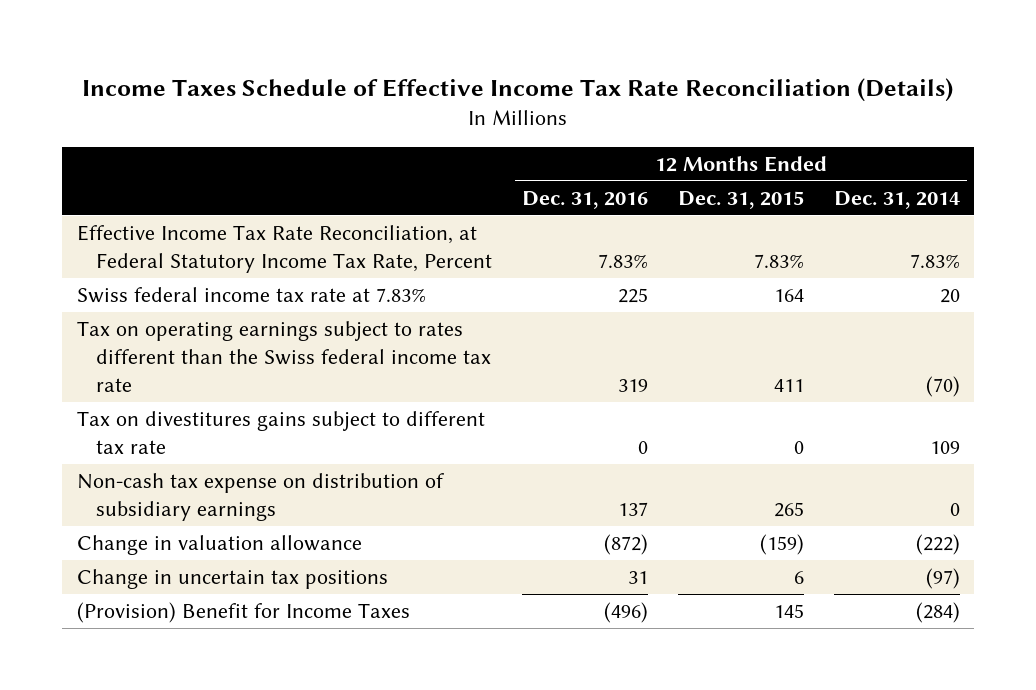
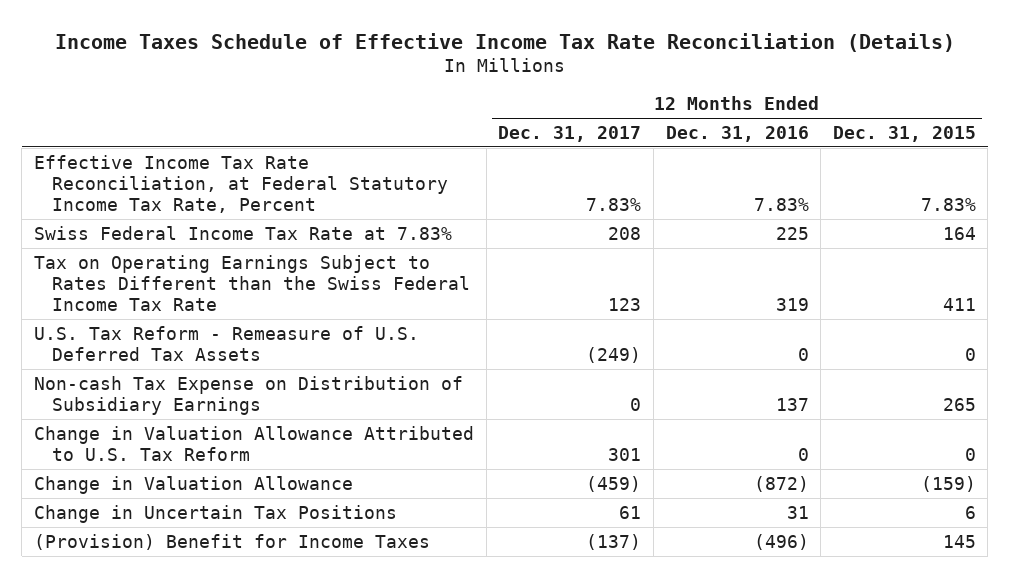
- | 12 Months Ended Dec. 31, 2016 | 12 Months Ended Dec. 31, 2015 | 12 Months Ended Dec. 31, 2014
+ | 12 Months Ended Dec. 31, 2017 | 12 Months Ended Dec. 31, 2016 | 12 Months Ended Dec. 31, 2015
- Swiss federal income tax rate at 7.83% | 225 | 164 | 20
- Tax on operating earnings subject to rates different than the Swiss federal income tax rate | 319 | 411 | (70)
- Tax on divestitures gains subject to different tax rate | 0 | 0 | 109
- Non-cash tax expense on distribution of subsidiary earnings | 137 | 265 | 0
- Change in valuation allowance | (872) | (159) | (222)
- Change in uncertain tax positions | 31 | 6 | (97)
+ Swiss Federal Income Tax Rate at 7.83% | 208 | 225 | 164
+ Tax on Operating Earnings Subject to Rates Different than the Swiss Federal Income Tax Rate | 123 | 319 | 411
+ U.S. Tax Reform - Remeasure of U.S. Deferred Tax Assets | (249) | 0 | 0
+ Non-cash Tax Expense on Distribution of Subsidiary Earnings | 0 | 137 | 265
+ Change in Valuation Allowance Attributed to U.S. Tax Reform | 301 | 0 | 0
+ Change in Valuation Allowance | (459) | (872) | (159)
+ Change in Uncertain Tax Positions | 61 | 31 | 6

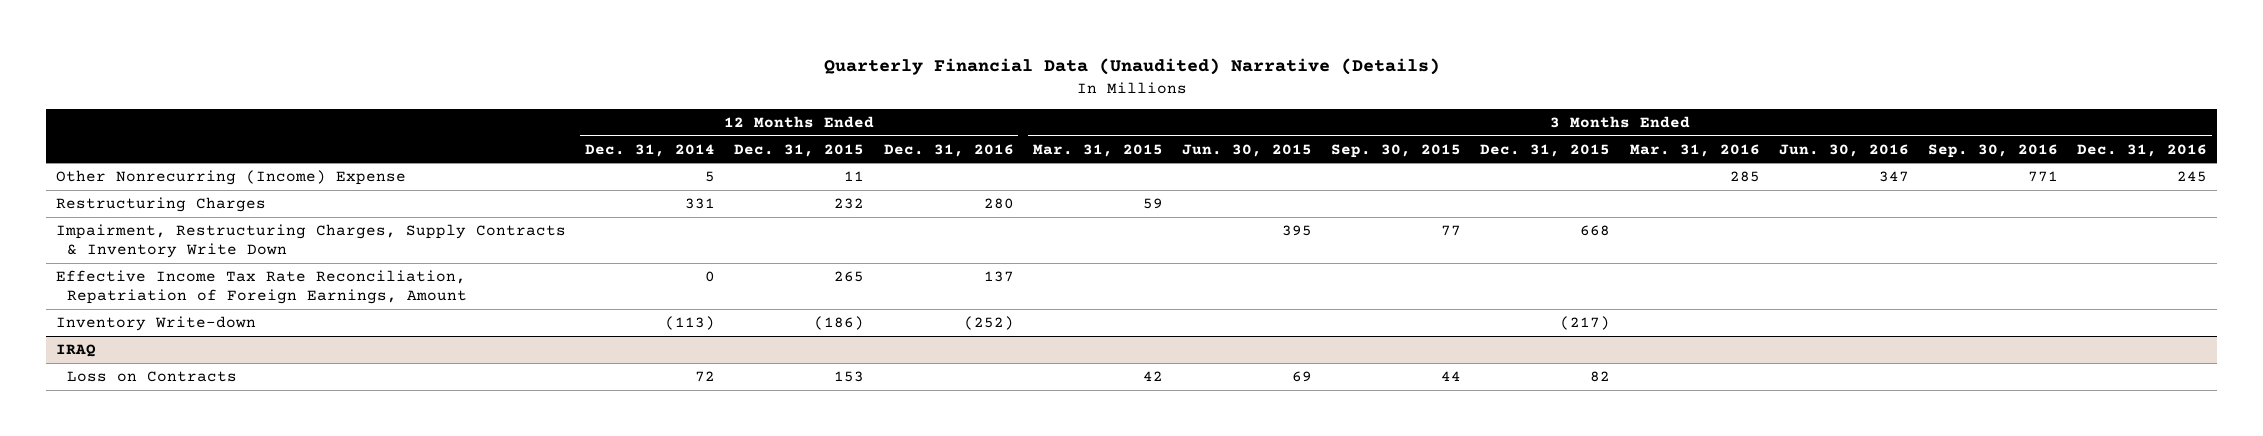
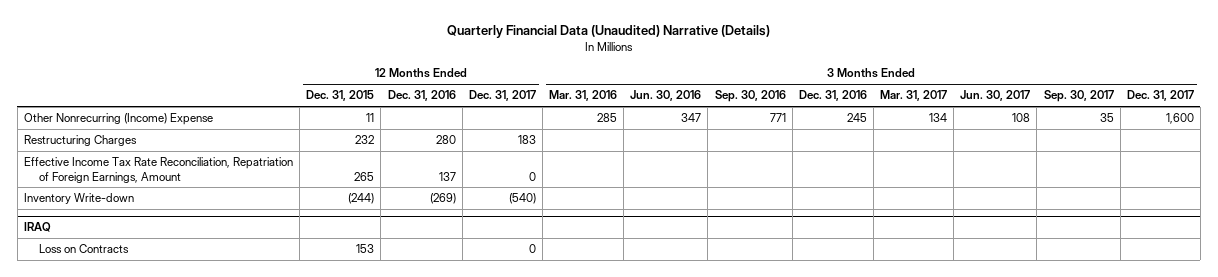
- | 12 Months Ended Dec. 31, 2014 | 12 Months Ended Dec. 31, 2015 | 12 Months Ended Dec. 31, 2016 | 3 Months Ended Mar. 31, 2015 | 3 Months Ended Jun. 30, 2015 | 3 Months Ended Sep. 30, 2015 | 3 Months Ended Dec. 31, 2015 | 3 Months Ended Mar. 31, 2016 | 3 Months Ended Jun. 30, 2016 | 3 Months Ended Sep. 30, 2016 | 3 Months Ended Dec. 31, 2016
+ | 12 Months Ended Dec. 31, 2015 | 12 Months Ended Dec. 31, 2016 | 12 Months Ended Dec. 31, 2017 | 3 Months Ended Mar. 31, 2016 | 3 Months Ended Jun. 30, 2016 | 3 Months Ended Sep. 30, 2016 | 3 Months Ended Dec. 31, 2016 | 3 Months Ended Mar. 31, 2017 | 3 Months Ended Jun. 30, 2017 | 3 Months Ended Sep. 30, 2017 | 3 Months Ended Dec. 31, 2017
- Impairment, Restructuring Charges, Supply Contracts & Inventory Write Down | | | | | 395 | 77 | 668 | | | |
- Inventory Write-down | (113) | (186) | (252) | | | | (217) | | | |
+ Inventory Write-down | (244) | (269) | (540) | | | | | | | |

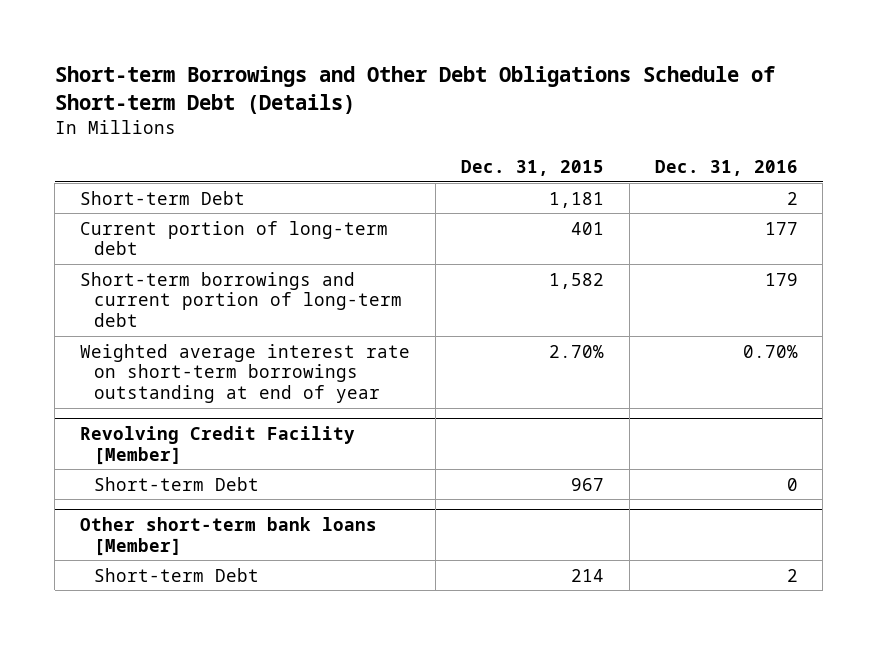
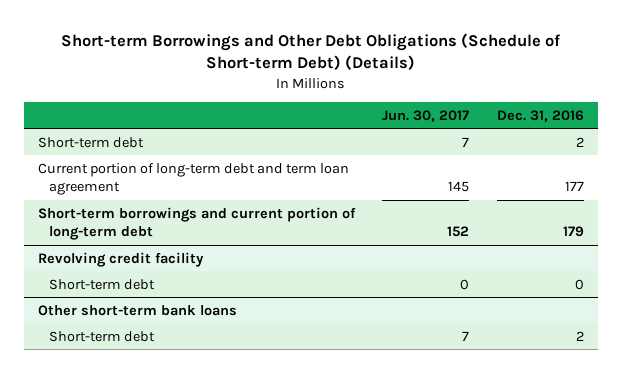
- Short-term Borrowings and Other Debt Obligations Schedule of Short-term Debt (Details)
+ Short-term Borrowings and Other Debt Obligations (Schedule of Short-term Debt) (Details)
- | Dec. 31, 2015 | Dec. 31, 2016
+ | Jun. 30, 2017 | Dec. 31, 2016
- Short-term Debt | 1,181 | 2
- Current portion of long-term debt | 401 | 177
+ Short-term debt | 7 | 2
+ Current portion of long-term debt and term loan agreement | 145 | 177
- Weighted average interest rate on short-term borrowings outstanding at end of year | 2.70% | 0.70%
- Revolving Credit Facility [Member]
- Short-term Debt | 967 | 0
- Other short-term bank loans [Member]
- Short-term Debt | 214 | 2
+ Revolving credit facility
+ Short-term debt | 0 | 0
+ Other short-term bank loans
+ Short-term debt | 7 | 2

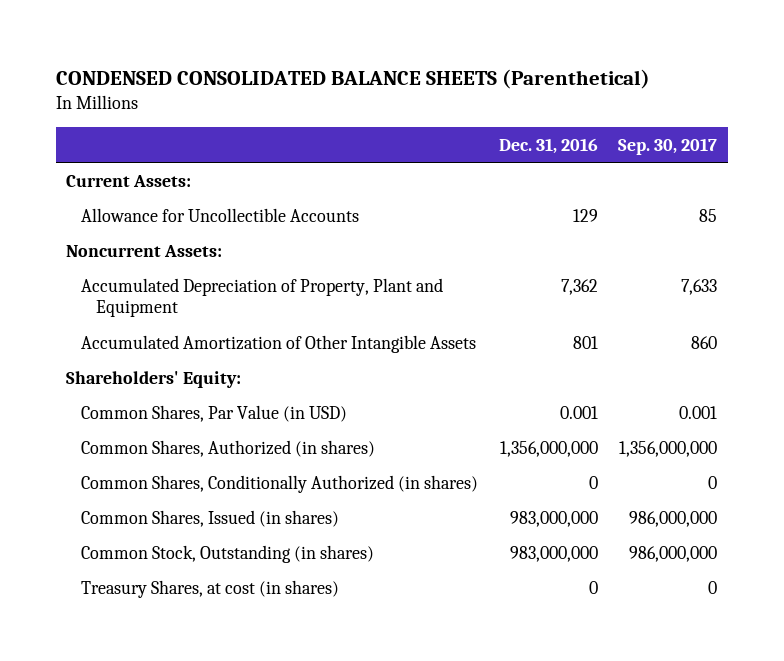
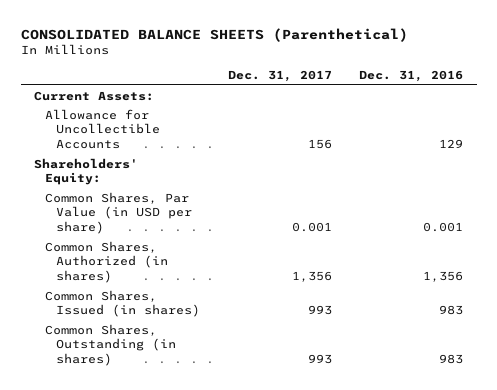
- CONDENSED CONSOLIDATED BALANCE SHEETS (Parenthetical)
+ CONSOLIDATED BALANCE SHEETS (Parenthetical)
- | Dec. 31, 2016 | Sep. 30, 2017
+ | Dec. 31, 2017 | Dec. 31, 2016
- Noncurrent Assets:
- Accumulated Depreciation of Property, Plant and Equipment | 7,362 | 7,633
- Accumulated Amortization of Other Intangible Assets | 801 | 860
- Common Shares, Par Value (in USD) | 0.001 | 0.001
- Common Shares, Authorized (in shares) | 1,356,000,000 | 1,356,000,000
- Common Shares, Conditionally Authorized (in shares) | 0 | 0
- Common Shares, Issued (in shares) | 983,000,000 | 986,000,000
- Common Stock, Outstanding (in shares) | 983,000,000 | 986,000,000
- Treasury Shares, at cost (in shares) | 0 | 0
+ Common Shares, Par Value (in USD per share) | 0.001 | 0.001
+ Common Shares, Authorized (in shares) | 1,356 | 1,356
+ Common Shares, Issued (in shares) | 993 | 983
+ Common Shares, Outstanding (in shares) | 993 | 983

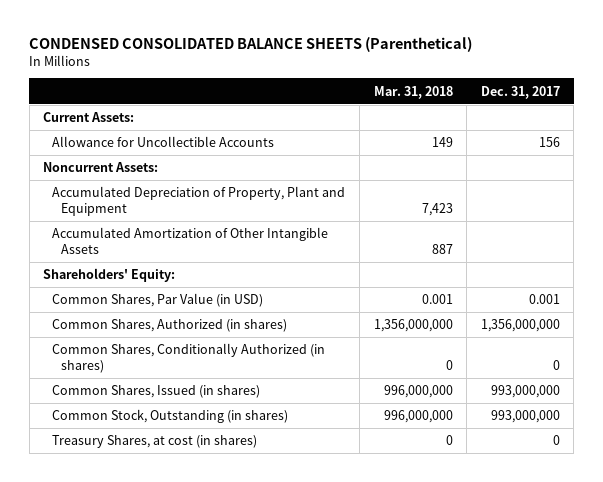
- CONSOLIDATED BALANCE SHEETS (Parenthetical)
+ CONDENSED CONSOLIDATED BALANCE SHEETS (Parenthetical)
- | Dec. 31, 2017 | Dec. 31, 2016
+ | Mar. 31, 2018 | Dec. 31, 2017
+ Noncurrent Assets:
+ Accumulated Depreciation of Property, Plant and Equipment | 7,423 |
+ Accumulated Amortization of Other Intangible Assets | 887 |
- Common Shares, Par Value (in USD per share) | 0.001 | 0.001
- Common Shares, Authorized (in shares) | 1,356 | 1,356
- Common Shares, Issued (in shares) | 993 | 983
- Common Shares, Outstanding (in shares) | 993 | 983
+ Common Shares, Par Value (in USD) | 0.001 | 0.001
+ Common Shares, Authorized (in shares) | 1,356,000,000 | 1,356,000,000
+ Common Shares, Conditionally Authorized (in shares) | 0 | 0
+ Common Shares, Issued (in shares) | 996,000,000 | 993,000,000
+ Common Stock, Outstanding (in shares) | 996,000,000 | 993,000,000
+ Treasury Shares, at cost (in shares) | 0 | 0

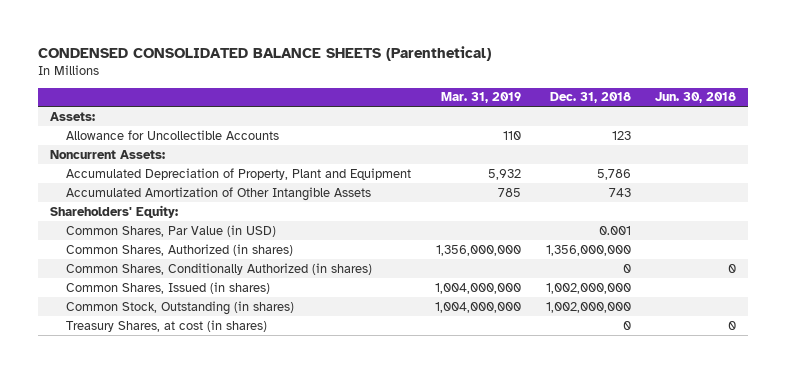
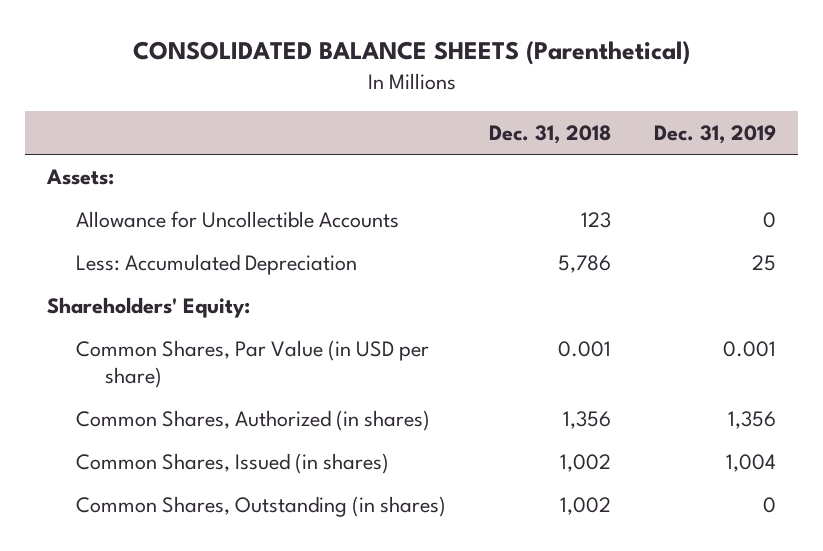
- CONDENSED CONSOLIDATED BALANCE SHEETS (Parenthetical)
+ CONSOLIDATED BALANCE SHEETS (Parenthetical)
- | Mar. 31, 2019 | Dec. 31, 2018 | Jun. 30, 2018
+ | Dec. 31, 2018 | Dec. 31, 2019
- Noncurrent Assets:
- Accumulated Depreciation of Property, Plant and Equipment | 5,932 | 5,786 |
- Accumulated Amortization of Other Intangible Assets | 785 | 743 |
+ Less: Accumulated Depreciation | 5,786 | 25
- Common Shares, Par Value (in USD) | | 0.001 |
- Common Shares, Authorized (in shares) | 1,356,000,000 | 1,356,000,000 |
- Common Shares, Conditionally Authorized (in shares) | | 0 | 0
- Common Shares, Issued (in shares) | 1,004,000,000 | 1,002,000,000 |
- Common Stock, Outstanding (in shares) | 1,004,000,000 | 1,002,000,000 |
- Treasury Shares, at cost (in shares) | | 0 | 0
+ Common Shares, Par Value (in USD per share) | 0.001 | 0.001
+ Common Shares, Authorized (in shares) | 1,356 | 1,356
+ Common Shares, Issued (in shares) | 1,002 | 1,004
+ Common Shares, Outstanding (in shares) | 1,002 | 0

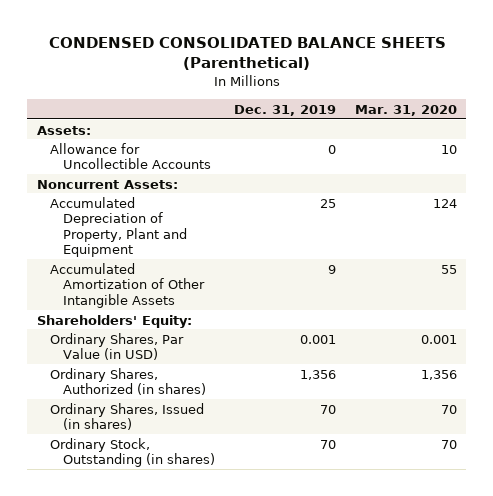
- CONSOLIDATED BALANCE SHEETS (Parenthetical)
+ CONDENSED CONSOLIDATED BALANCE SHEETS (Parenthetical)
- | Dec. 31, 2018 | Dec. 31, 2019
+ | Dec. 31, 2019 | Mar. 31, 2020
- Less: Accumulated Depreciation | 5,786 | 25
+ Noncurrent Assets:
+ Accumulated Depreciation of Property, Plant and Equipment | 25 | 124
+ Accumulated Amortization of Other Intangible Assets | 9 | 55
- Common Shares, Par Value (in USD per share) | 0.001 | 0.001
- Common Shares, Authorized (in shares) | 1,356 | 1,356
- Common Shares, Issued (in shares) | 1,002 | 1,004
- Common Shares, Outstanding (in shares) | 1,002 | 0
+ Ordinary Shares, Par Value (in USD) | 0.001 | 0.001
+ Ordinary Shares, Authorized (in shares) | 1,356 | 1,356
+ Ordinary Shares, Issued (in shares) | 70 | 70
+ Ordinary Stock, Outstanding (in shares) | 70 | 70

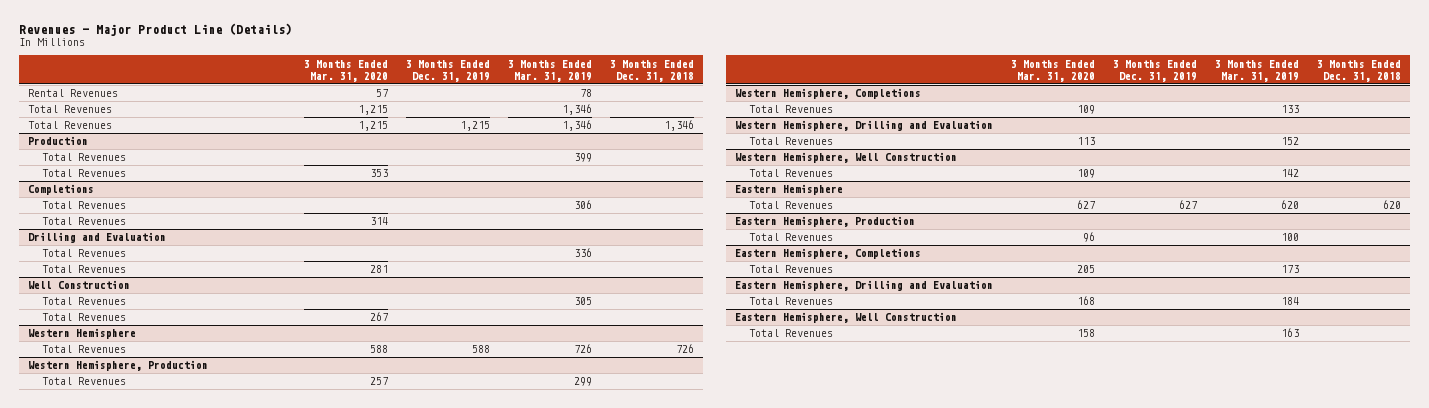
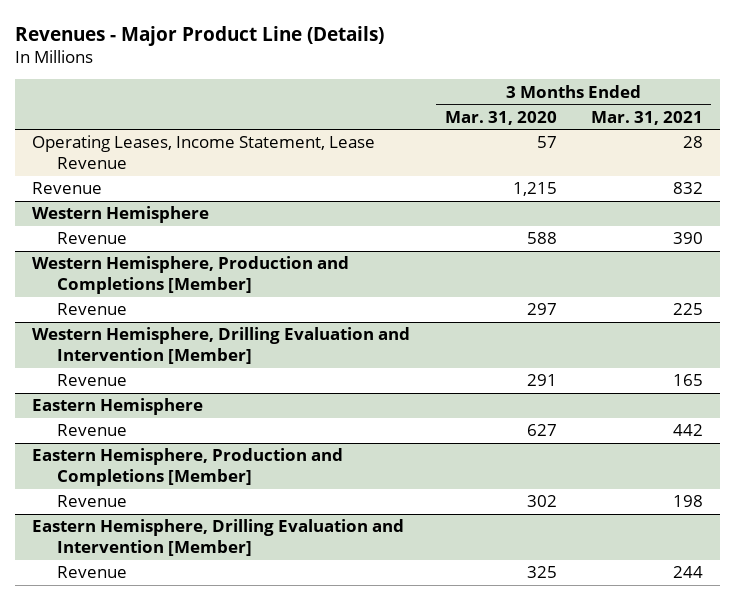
- | 3 Months Ended Mar. 31, 2020 | 3 Months Ended Dec. 31, 2019 | 3 Months Ended Mar. 31, 2019 | 3 Months Ended Dec. 31, 2018
+ | 3 Months Ended Mar. 31, 2020 | 3 Months Ended Mar. 31, 2021
- Rental Revenues | 57 | | 78 |
- Total Revenues | 1,215 | | 1,346 |
- Total Revenues | 1,215 | 1,215 | 1,346 | 1,346
- Production
- Total Revenues | | | 399 |
- Total Revenues | 353 | | |
- Completions
- Total Revenues | | | 306 |
- Total Revenues | 314 | | |
- Drilling and Evaluation
- Total Revenues | | | 336 |
- Total Revenues | 281 | | |
- Well Construction
- Total Revenues | | | 305 |
- Total Revenues | 267 | | |
+ Operating Leases, Income Statement, Lease Revenue | 57 | 28
+ Revenue | 1,215 | 832
@ Western Hemisphere
- Total Revenues | 588 | 588 | 726 | 726
- Western Hemisphere, Production
- Total Revenues | 257 | | 299 |
- Western Hemisphere, Completions
- Total Revenues | 109 | | 133 |
- Western Hemisphere, Drilling and Evaluation
- Total Revenues | 113 | | 152 |
- Western Hemisphere, Well Construction
- Total Revenues | 109 | | 142 |
@ Western Hemisphere
+ Revenue | 588 | 390
+ Western Hemisphere, Production and Completions [Member]
+ Revenue | 297 | 225
+ Western Hemisphere, Drilling Evaluation and Intervention [Member]
+ Revenue | 291 | 165
@ Eastern Hemisphere
- Total Revenues | 627 | 627 | 620 | 620
- Eastern Hemisphere, Production
- Total Revenues | 96 | | 100 |
- Eastern Hemisphere, Completions
- Total Revenues | 205 | | 173 |
- Eastern Hemisphere, Drilling and Evaluation
- Total Revenues | 168 | | 184 |
- Eastern Hemisphere, Well Construction
- Total Revenues | 158 | | 163 |
@ Eastern Hemisphere
+ Revenue | 627 | 442
+ Eastern Hemisphere, Production and Completions [Member]
+ Revenue | 302 | 198
+ Eastern Hemisphere, Drilling Evaluation and Intervention [Member]
+ Revenue | 325 | 244

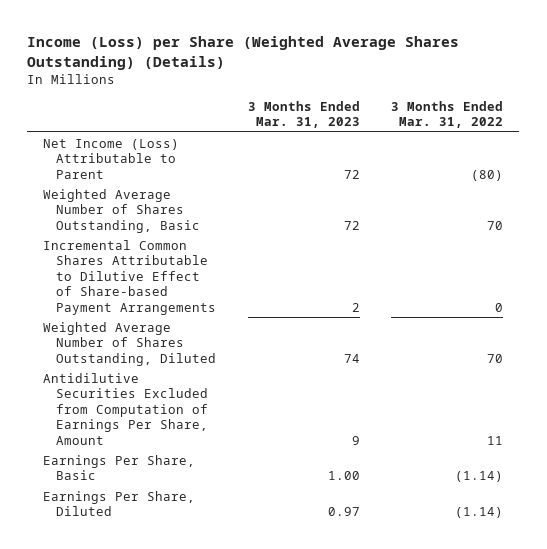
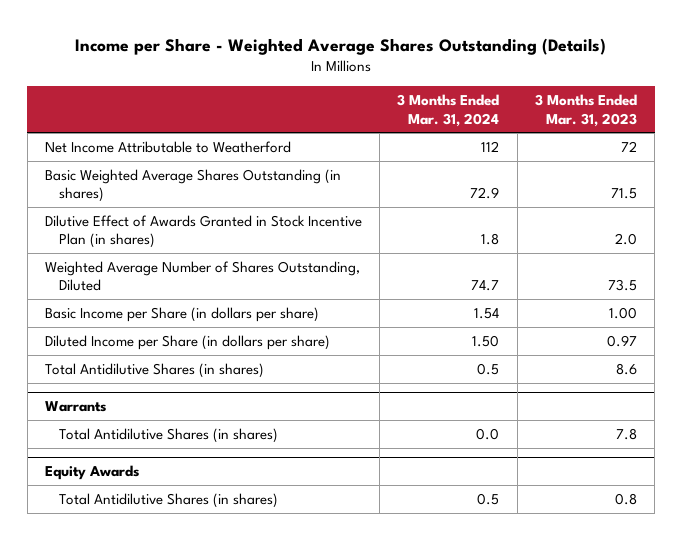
- Income (Loss) per Share (Weighted Average Shares Outstanding) (Details)
+ Income per Share - Weighted Average Shares Outstanding (Details)
- | 3 Months Ended Mar. 31, 2023 | 3 Months Ended Mar. 31, 2022
+ | 3 Months Ended Mar. 31, 2024 | 3 Months Ended Mar. 31, 2023
- Net Income (Loss) Attributable to Parent | 72 | (80)
- Weighted Average Number of Shares Outstanding, Basic | 72 | 70
- Incremental Common Shares Attributable to Dilutive Effect of Share-based Payment Arrangements | 2 | 0
- Weighted Average Number of Shares Outstanding, Diluted | 74 | 70
- Antidilutive Securities Excluded from Computation of Earnings Per Share, Amount | 9 | 11
- Earnings Per Share, Basic | 1.00 | (1.14)
- Earnings Per Share, Diluted | 0.97 | (1.14)
+ Net Income Attributable to Weatherford | 112 | 72
+ Basic Weighted Average Shares Outstanding (in shares) | 72.9 | 71.5
+ Dilutive Effect of Awards Granted in Stock Incentive Plan (in shares) | 1.8 | 2.0
+ Weighted Average Number of Shares Outstanding, Diluted | 74.7 | 73.5
+ Basic Income per Share (in dollars per share) | 1.54 | 1.00
+ Diluted Income per Share (in dollars per share) | 1.50 | 0.97
+ Total Antidilutive Shares (in shares) | 0.5 | 8.6
+ Warrants
+ Total Antidilutive Shares (in shares) | 0.0 | 7.8
+ Equity Awards
+ Total Antidilutive Shares (in shares) | 0.5 | 0.8

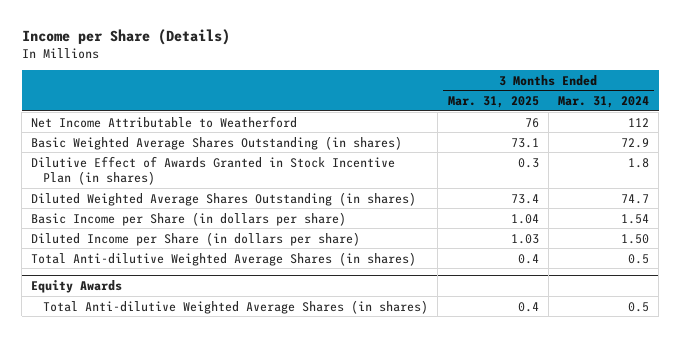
- Income per Share - Weighted Average Shares Outstanding (Details)
+ Income per Share (Details)
- | 3 Months Ended Mar. 31, 2024 | 3 Months Ended Mar. 31, 2023
+ | 3 Months Ended Mar. 31, 2025 | 3 Months Ended Mar. 31, 2024
- Weighted Average Number of Shares Outstanding, Diluted | 74.7 | 73.5
+ Diluted Weighted Average Shares Outstanding (in shares) | 73.4 | 74.7
- Total Antidilutive Shares (in shares) | 0.5 | 8.6
- Warrants
- Total Antidilutive Shares (in shares) | 0.0 | 7.8
+ Total Anti-dilutive Weighted Average Shares (in shares) | 0.4 | 0.5
@ Equity Awards
- Total Antidilutive Shares (in shares) | 0.5 | 0.8
+ Total Anti-dilutive Weighted Average Shares (in shares) | 0.4 | 0.5

